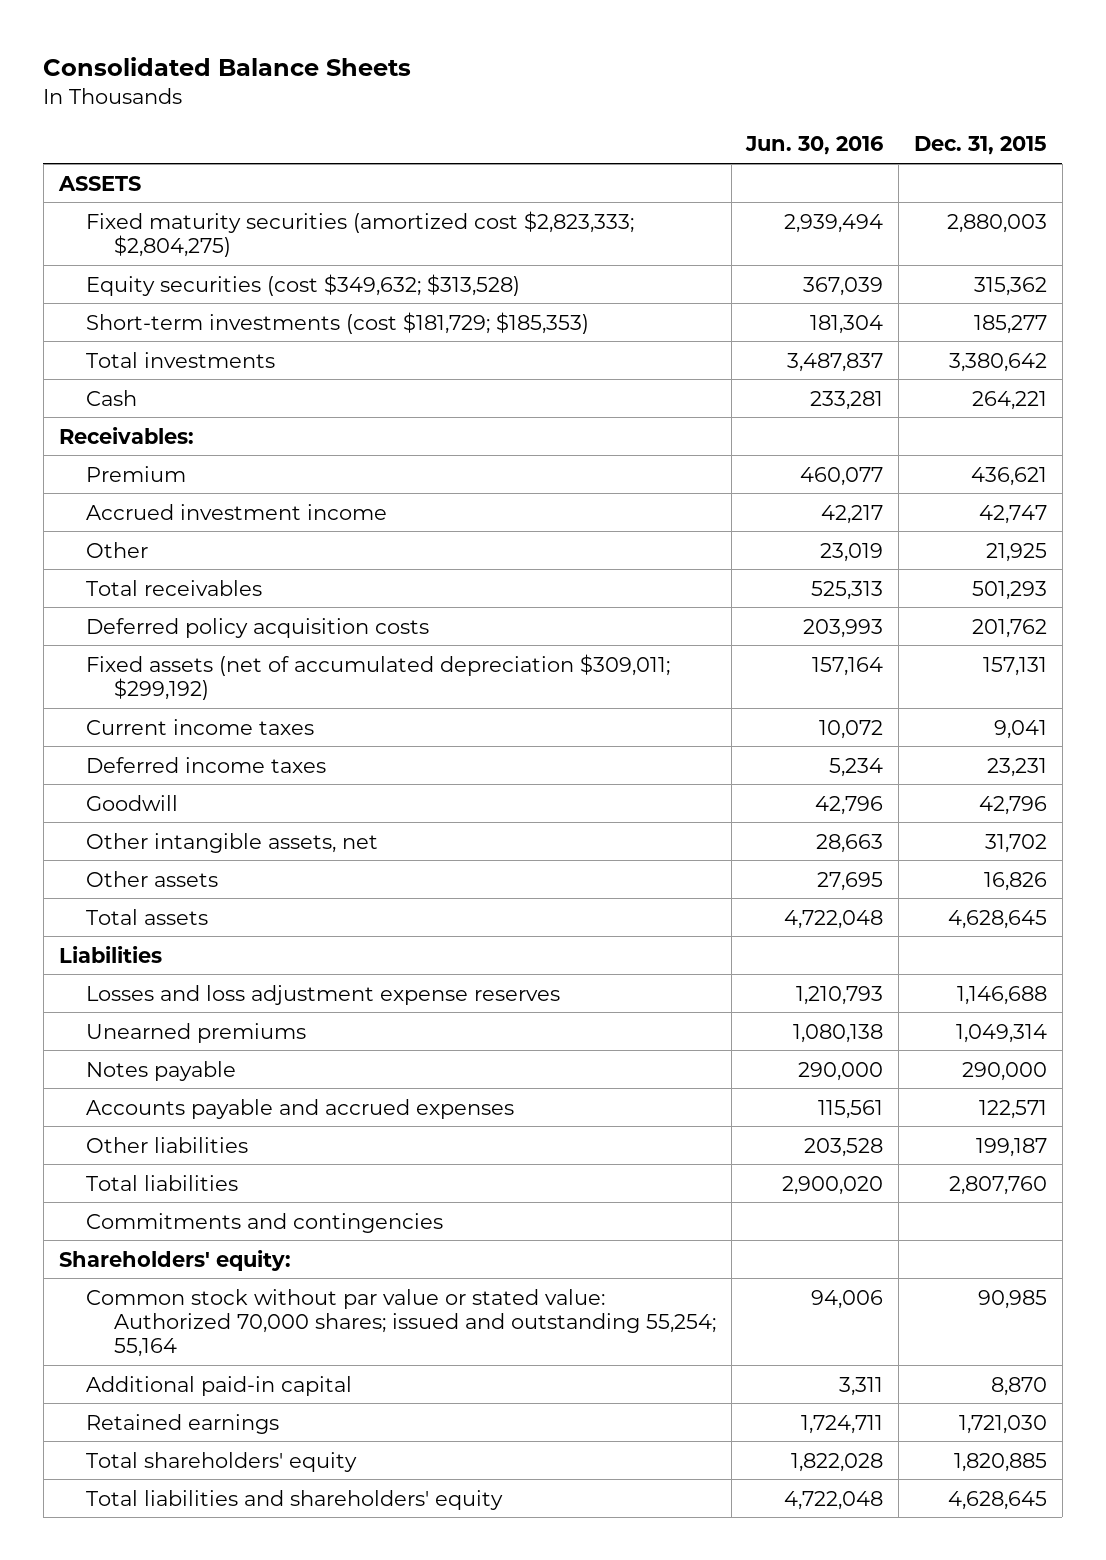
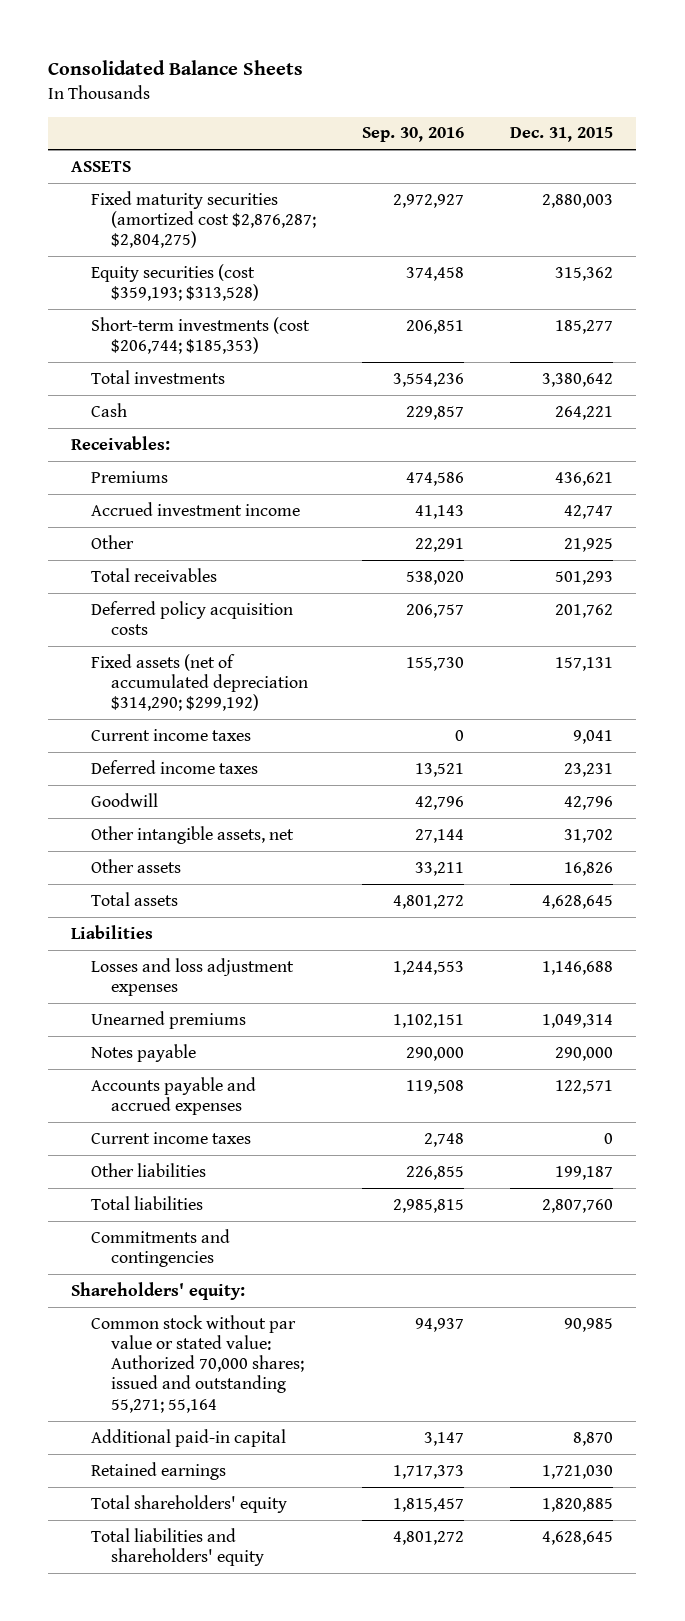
- | Jun. 30, 2016 | Dec. 31, 2015
+ | Sep. 30, 2016 | Dec. 31, 2015
- Fixed maturity securities (amortized cost $2,823,333; $2,804,275) | 2,939,494 | 2,880,003
- Equity securities (cost $349,632; $313,528) | 367,039 | 315,362
- Short-term investments (cost $181,729; $185,353) | 181,304 | 185,277
+ Fixed maturity securities (amortized cost $2,876,287; $2,804,275) | 2,972,927 | 2,880,003
+ Equity securities (cost $359,193; $313,528) | 374,458 | 315,362
+ Short-term investments (cost $206,744; $185,353) | 206,851 | 185,277
- Premium | 460,077 | 436,621
+ Premiums | 474,586 | 436,621
- Fixed assets (net of accumulated depreciation $309,011; $299,192) | 157,164 | 157,131
+ Fixed assets (net of accumulated depreciation $314,290; $299,192) | 155,730 | 157,131
- Losses and loss adjustment expense reserves | 1,210,793 | 1,146,688
+ Losses and loss adjustment expenses | 1,244,553 | 1,146,688
+ Current income taxes | 2,748 | 0
- Common stock without par value or stated value: Authorized 70,000 shares; issued and outstanding 55,254; 55,164 | 94,006 | 90,985
+ Common stock without par value or stated value: Authorized 70,000 shares; issued and outstanding 55,271; 55,164 | 94,937 | 90,985

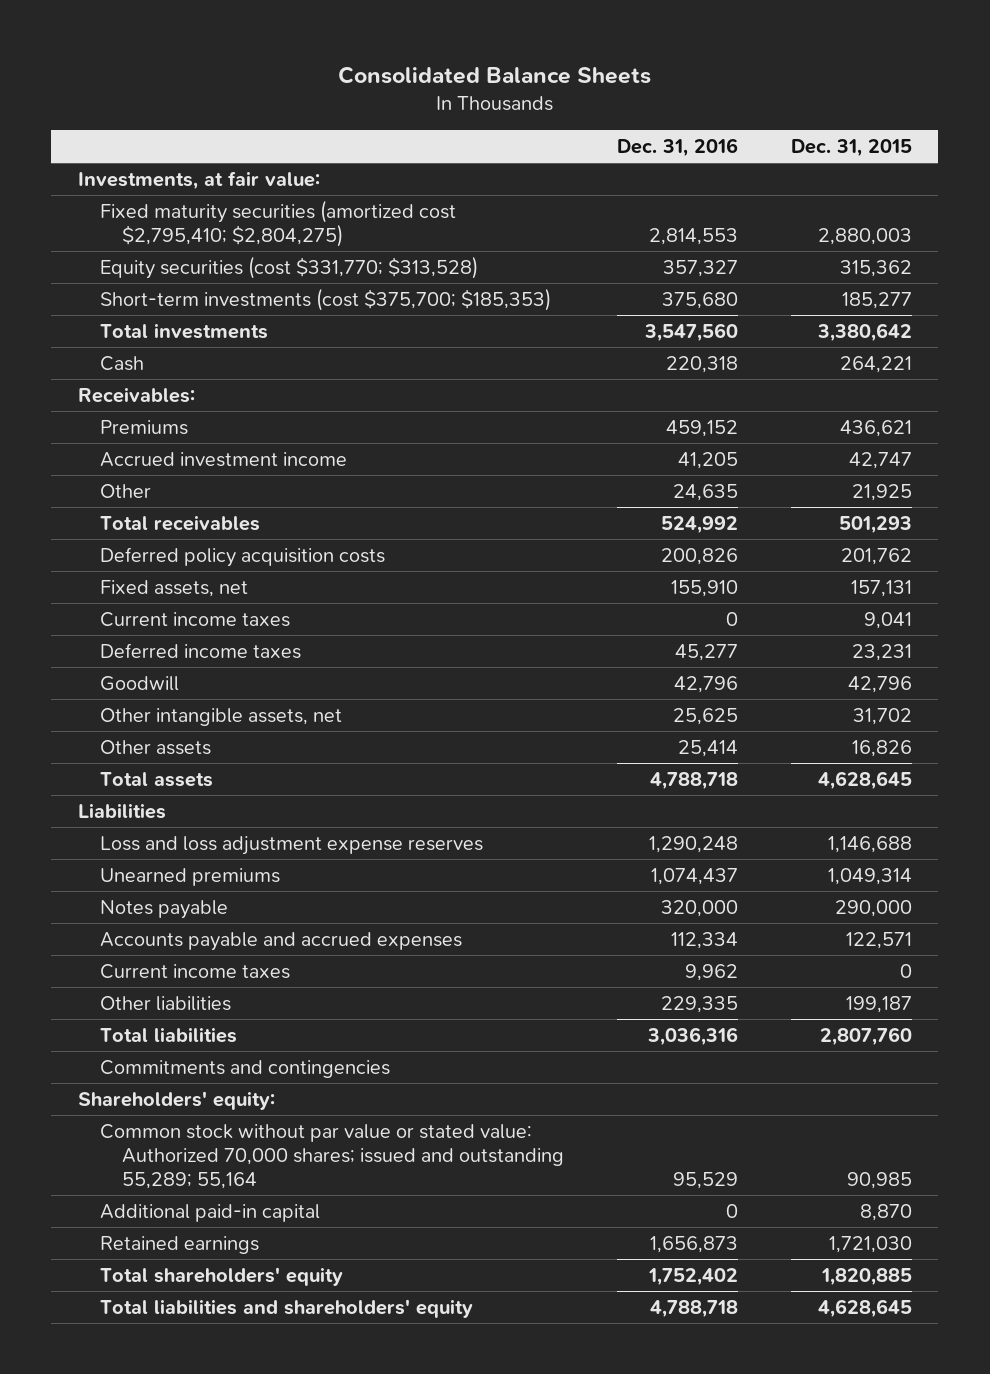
- | Sep. 30, 2016 | Dec. 31, 2015
+ | Dec. 31, 2016 | Dec. 31, 2015
- ASSETS
- Fixed maturity securities (amortized cost $2,876,287; $2,804,275) | 2,972,927 | 2,880,003
- Equity securities (cost $359,193; $313,528) | 374,458 | 315,362
- Short-term investments (cost $206,744; $185,353) | 206,851 | 185,277
+ Investments, at fair value:
+ Fixed maturity securities (amortized cost $2,795,410; $2,804,275) | 2,814,553 | 2,880,003
+ Equity securities (cost $331,770; $313,528) | 357,327 | 315,362
+ Short-term investments (cost $375,700; $185,353) | 375,680 | 185,277
- Fixed assets (net of accumulated depreciation $314,290; $299,192) | 155,730 | 157,131
+ Fixed assets, net | 155,910 | 157,131
- Losses and loss adjustment expenses | 1,244,553 | 1,146,688
+ Loss and loss adjustment expense reserves | 1,290,248 | 1,146,688
- Common stock without par value or stated value: Authorized 70,000 shares; issued and outstanding 55,271; 55,164 | 94,937 | 90,985
+ Common stock without par value or stated value: Authorized 70,000 shares; issued and outstanding 55,289; 55,164 | 95,529 | 90,985

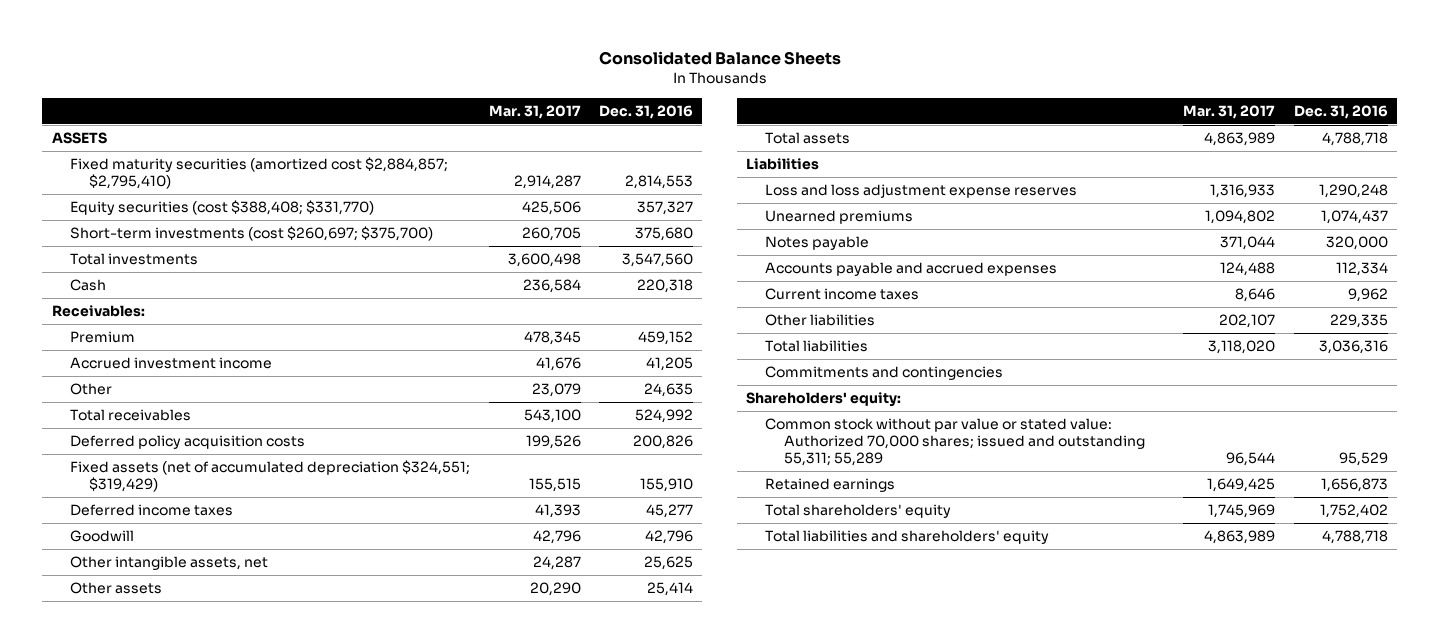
- | Dec. 31, 2016 | Dec. 31, 2015
+ | Mar. 31, 2017 | Dec. 31, 2016
- Investments, at fair value:
- Fixed maturity securities (amortized cost $2,795,410; $2,804,275) | 2,814,553 | 2,880,003
- Equity securities (cost $331,770; $313,528) | 357,327 | 315,362
- Short-term investments (cost $375,700; $185,353) | 375,680 | 185,277
+ ASSETS
+ Fixed maturity securities (amortized cost $2,884,857; $2,795,410) | 2,914,287 | 2,814,553
+ Equity securities (cost $388,408; $331,770) | 425,506 | 357,327
+ Short-term investments (cost $260,697; $375,700) | 260,705 | 375,680
- Premiums | 459,152 | 436,621
+ Premium | 478,345 | 459,152
- Fixed assets, net | 155,910 | 157,131
- Current income taxes | 0 | 9,041
+ Fixed assets (net of accumulated depreciation $324,551; $319,429) | 155,515 | 155,910
- Common stock without par value or stated value: Authorized 70,000 shares; issued and outstanding 55,289; 55,164 | 95,529 | 90,985
- Additional paid-in capital | 0 | 8,870
+ Common stock without par value or stated value: Authorized 70,000 shares; issued and outstanding 55,311; 55,289 | 96,544 | 95,529

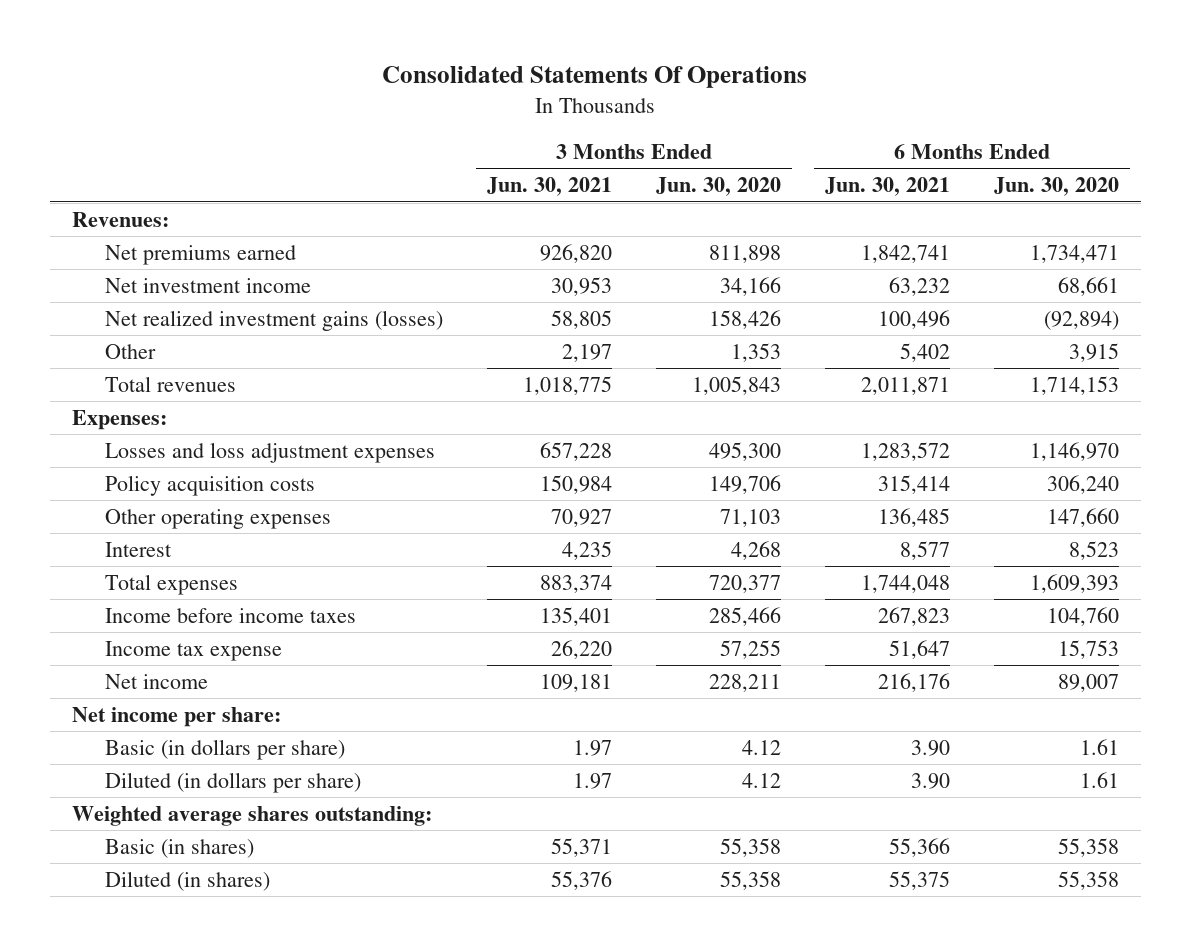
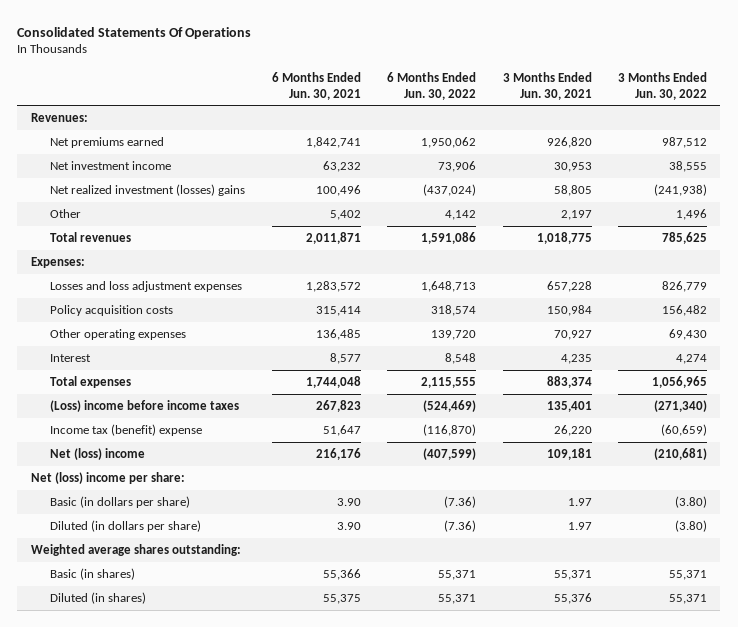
- | 3 Months Ended Jun. 30, 2021 | 3 Months Ended Jun. 30, 2020 | 6 Months Ended Jun. 30, 2021 | 6 Months Ended Jun. 30, 2020
+ | 6 Months Ended Jun. 30, 2021 | 6 Months Ended Jun. 30, 2022 | 3 Months Ended Jun. 30, 2021 | 3 Months Ended Jun. 30, 2022
- Net realized investment gains (losses) | 58,805 | 158,426 | 100,496 | (92,894)
+ Net realized investment (losses) gains | 100,496 | (437,024) | 58,805 | (241,938)
- Income before income taxes | 135,401 | 285,466 | 267,823 | 104,760
- Income tax expense | 26,220 | 57,255 | 51,647 | 15,753
- Net income | 109,181 | 228,211 | 216,176 | 89,007
- Net income per share:
+ (Loss) income before income taxes | 267,823 | (524,469) | 135,401 | (271,340)
+ Income tax (benefit) expense | 51,647 | (116,870) | 26,220 | (60,659)
+ Net (loss) income | 216,176 | (407,599) | 109,181 | (210,681)
+ Net (loss) income per share:

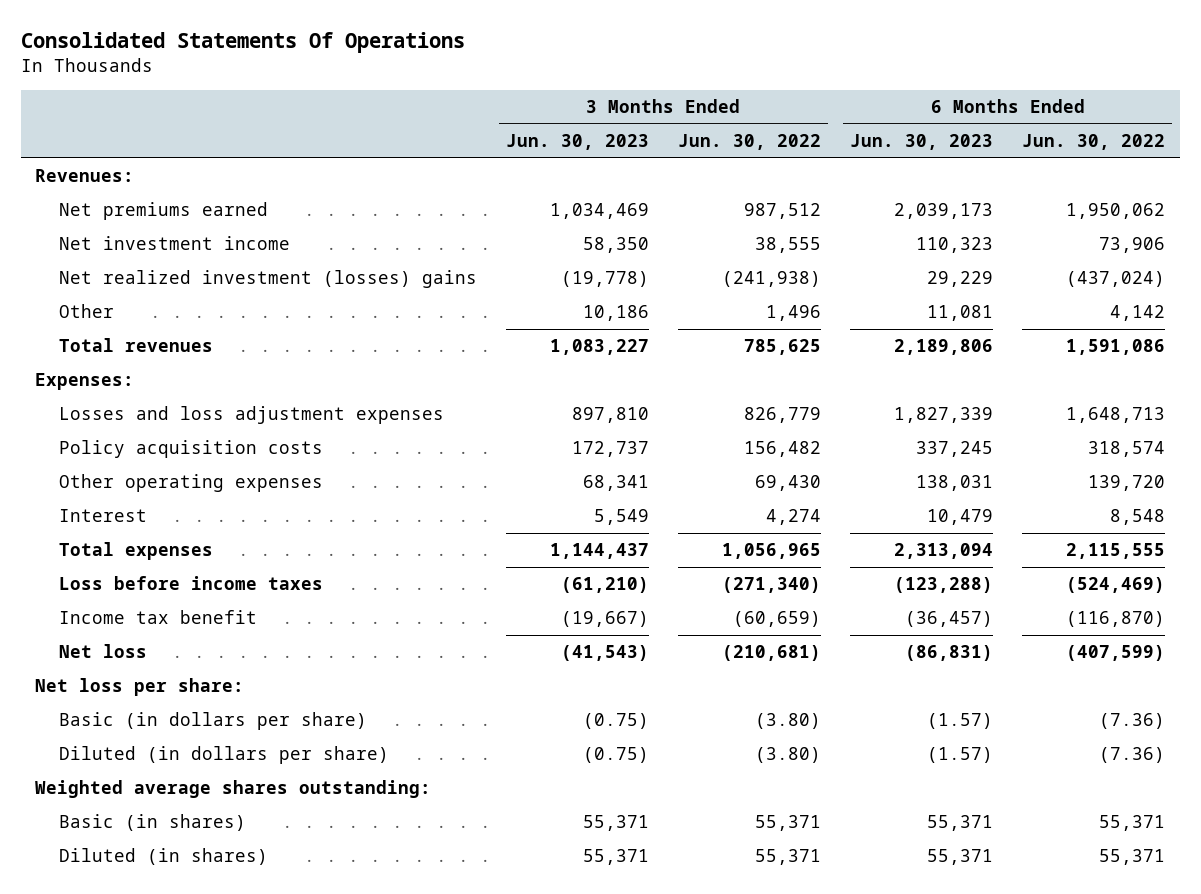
- | 6 Months Ended Jun. 30, 2021 | 6 Months Ended Jun. 30, 2022 | 3 Months Ended Jun. 30, 2021 | 3 Months Ended Jun. 30, 2022
+ | 3 Months Ended Jun. 30, 2023 | 3 Months Ended Jun. 30, 2022 | 6 Months Ended Jun. 30, 2023 | 6 Months Ended Jun. 30, 2022
- (Loss) income before income taxes | 267,823 | (524,469) | 135,401 | (271,340)
- Income tax (benefit) expense | 51,647 | (116,870) | 26,220 | (60,659)
- Net (loss) income | 216,176 | (407,599) | 109,181 | (210,681)
- Net (loss) income per share:
+ Loss before income taxes | (61,210) | (271,340) | (123,288) | (524,469)
+ Income tax benefit | (19,667) | (60,659) | (36,457) | (116,870)
+ Net loss | (41,543) | (210,681) | (86,831) | (407,599)
+ Net loss per share:

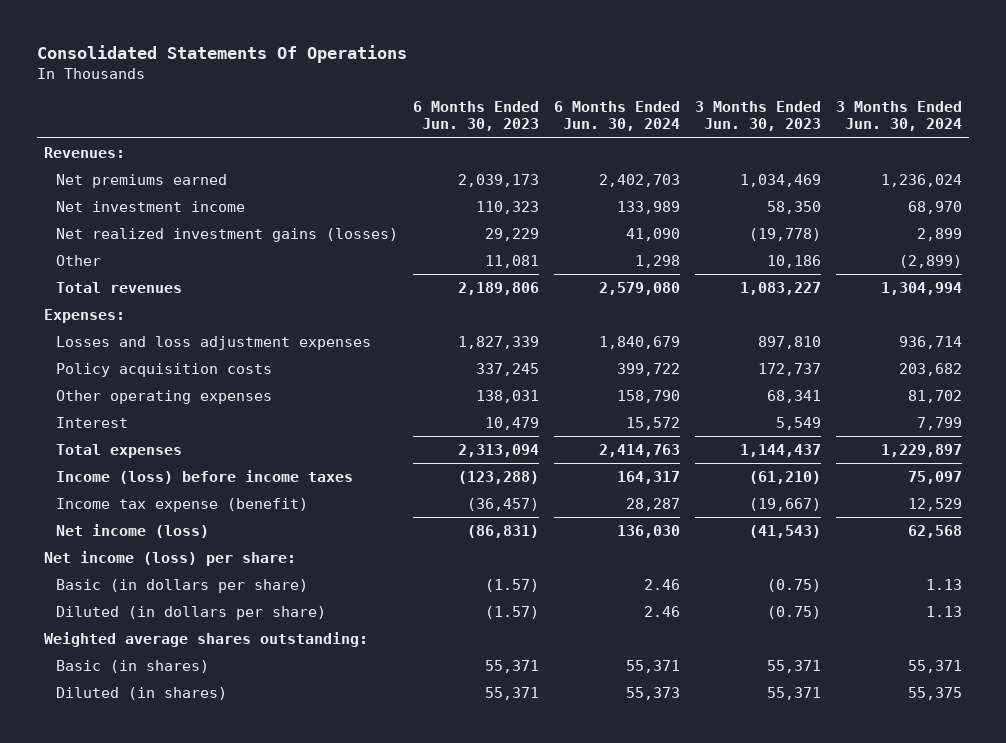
- | 3 Months Ended Jun. 30, 2023 | 3 Months Ended Jun. 30, 2022 | 6 Months Ended Jun. 30, 2023 | 6 Months Ended Jun. 30, 2022
+ | 6 Months Ended Jun. 30, 2023 | 6 Months Ended Jun. 30, 2024 | 3 Months Ended Jun. 30, 2023 | 3 Months Ended Jun. 30, 2024
- Net realized investment (losses) gains | (19,778) | (241,938) | 29,229 | (437,024)
+ Net realized investment gains (losses) | 29,229 | 41,090 | (19,778) | 2,899
- Loss before income taxes | (61,210) | (271,340) | (123,288) | (524,469)
- Income tax benefit | (19,667) | (60,659) | (36,457) | (116,870)
- Net loss | (41,543) | (210,681) | (86,831) | (407,599)
- Net loss per share:
+ Income (loss) before income taxes | (123,288) | 164,317 | (61,210) | 75,097
+ Income tax expense (benefit) | (36,457) | 28,287 | (19,667) | 12,529
+ Net income (loss) | (86,831) | 136,030 | (41,543) | 62,568
+ Net income (loss) per share:

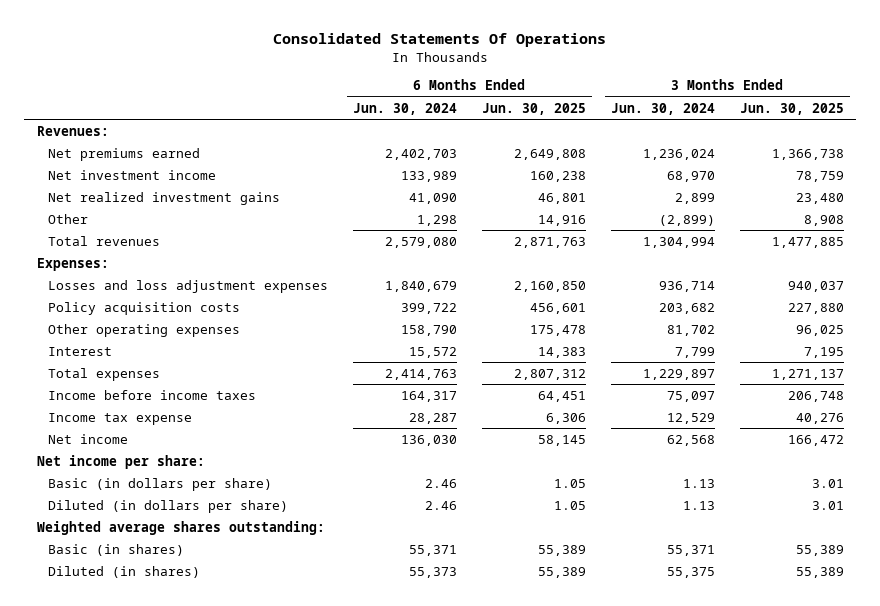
- | 6 Months Ended Jun. 30, 2023 | 6 Months Ended Jun. 30, 2024 | 3 Months Ended Jun. 30, 2023 | 3 Months Ended Jun. 30, 2024
+ | 6 Months Ended Jun. 30, 2024 | 6 Months Ended Jun. 30, 2025 | 3 Months Ended Jun. 30, 2024 | 3 Months Ended Jun. 30, 2025
- Net realized investment gains (losses) | 29,229 | 41,090 | (19,778) | 2,899
+ Net realized investment gains | 41,090 | 46,801 | 2,899 | 23,480
- Income (loss) before income taxes | (123,288) | 164,317 | (61,210) | 75,097
- Income tax expense (benefit) | (36,457) | 28,287 | (19,667) | 12,529
- Net income (loss) | (86,831) | 136,030 | (41,543) | 62,568
- Net income (loss) per share:
+ Income before income taxes | 164,317 | 64,451 | 75,097 | 206,748
+ Income tax expense | 28,287 | 6,306 | 12,529 | 40,276
+ Net income | 136,030 | 58,145 | 62,568 | 166,472
+ Net income per share:

